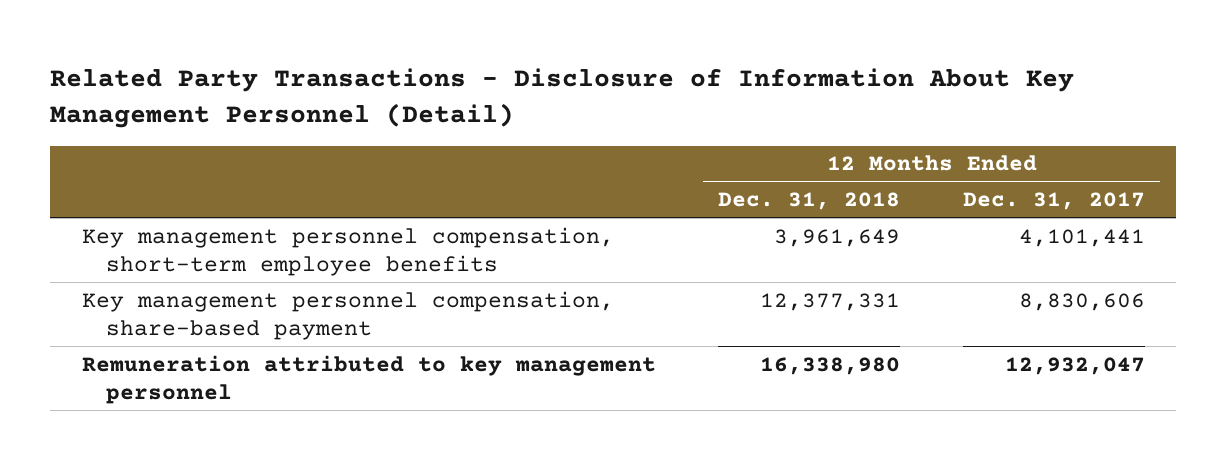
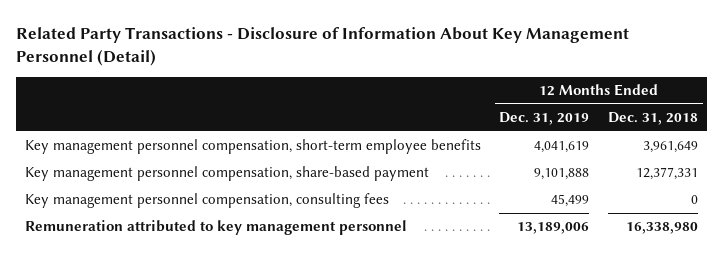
- | 12 Months Ended Dec. 31, 2018 | 12 Months Ended Dec. 31, 2017
+ | 12 Months Ended Dec. 31, 2019 | 12 Months Ended Dec. 31, 2018
+ Key management personnel compensation, consulting fees | 45,499 | 0

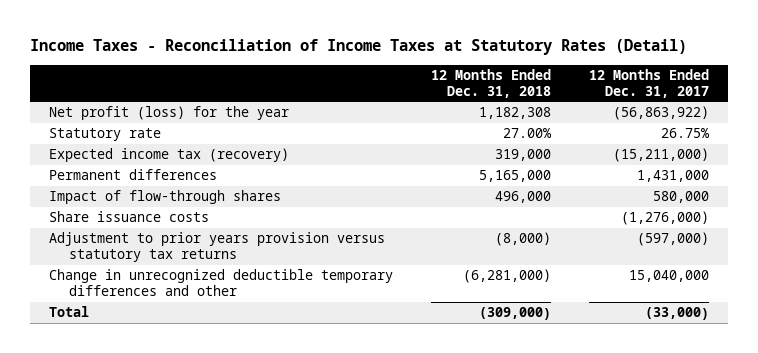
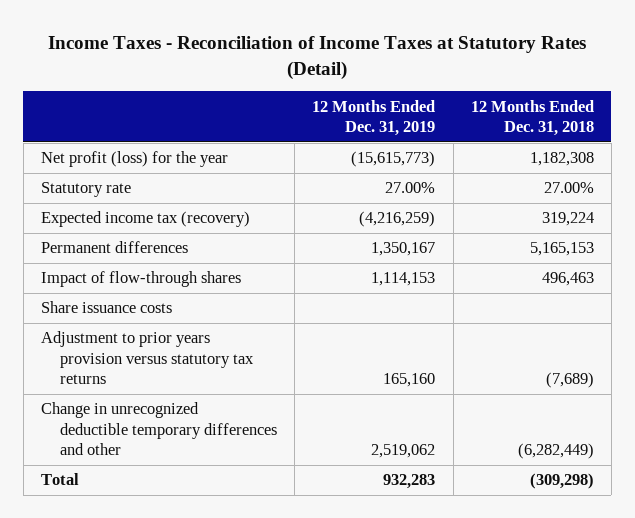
- | 12 Months Ended Dec. 31, 2018 | 12 Months Ended Dec. 31, 2017
+ | 12 Months Ended Dec. 31, 2019 | 12 Months Ended Dec. 31, 2018
- Expected income tax (recovery) | 319,000 | (15,211,000)
- Permanent differences | 5,165,000 | 1,431,000
- Impact of flow-through shares | 496,000 | 580,000
+ Expected income tax (recovery) | (4,216,259) | 319,224
+ Permanent differences | 1,350,167 | 5,165,153
+ Impact of flow-through shares | 1,114,153 | 496,463
- Adjustment to prior years provision versus statutory tax returns | (8,000) | (597,000)
- Change in unrecognized deductible temporary differences and other | (6,281,000) | 15,040,000
- Total | (309,000) | (33,000)
+ Adjustment to prior years provision versus statutory tax returns | 165,160 | (7,689)
+ Change in unrecognized deductible temporary differences and other | 2,519,062 | (6,282,449)
+ Total | 932,283 | (309,298)

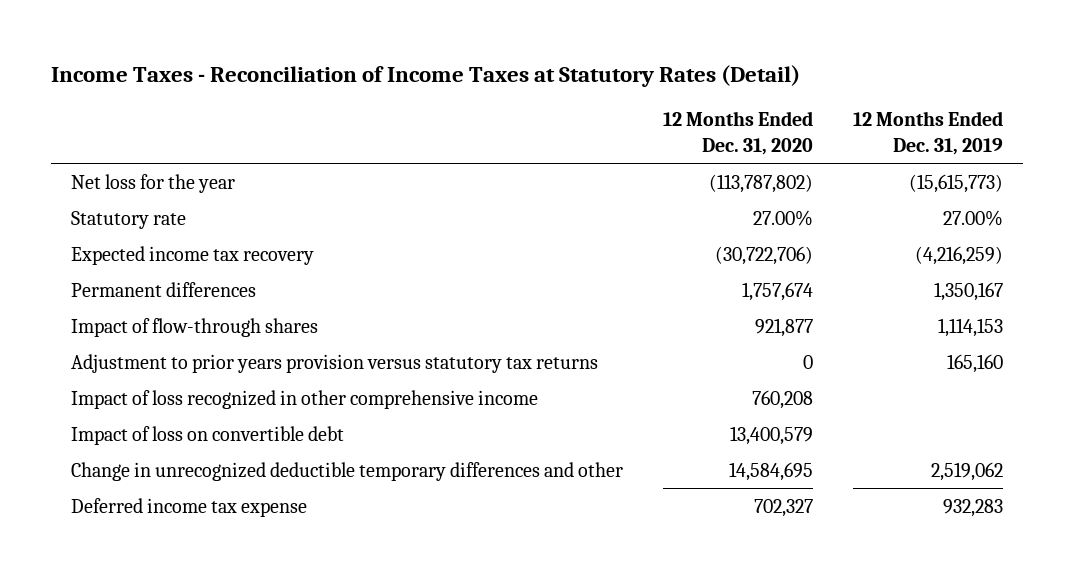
- | 12 Months Ended Dec. 31, 2019 | 12 Months Ended Dec. 31, 2018
+ | 12 Months Ended Dec. 31, 2020 | 12 Months Ended Dec. 31, 2019
- Net profit (loss) for the year | (15,615,773) | 1,182,308
+ Net loss for the year | (113,787,802) | (15,615,773)
- Expected income tax (recovery) | (4,216,259) | 319,224
+ Expected income tax recovery | (30,722,706) | (4,216,259)
- Share issuance costs
+ Impact of loss recognized in other comprehensive income | 760,208 |
+ Impact of loss on convertible debt | 13,400,579 |
- Total | 932,283 | (309,298)
+ Deferred income tax expense | 702,327 | 932,283

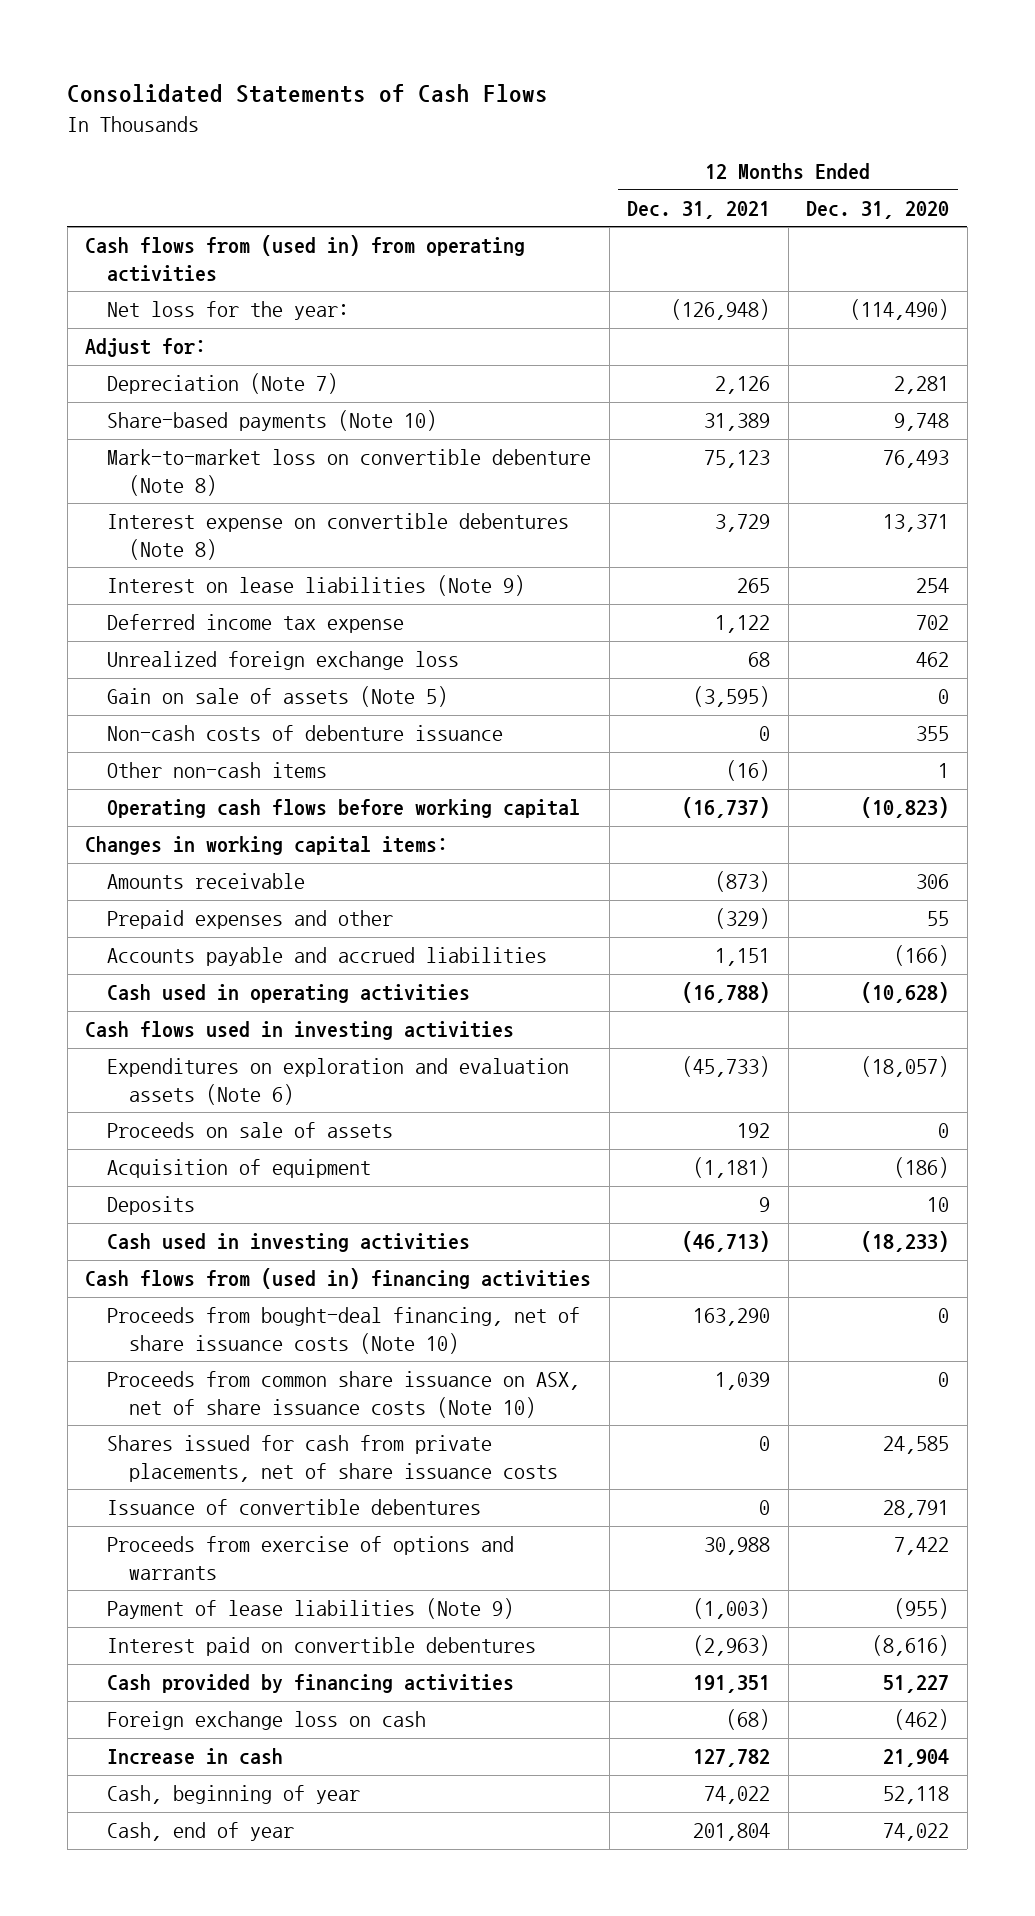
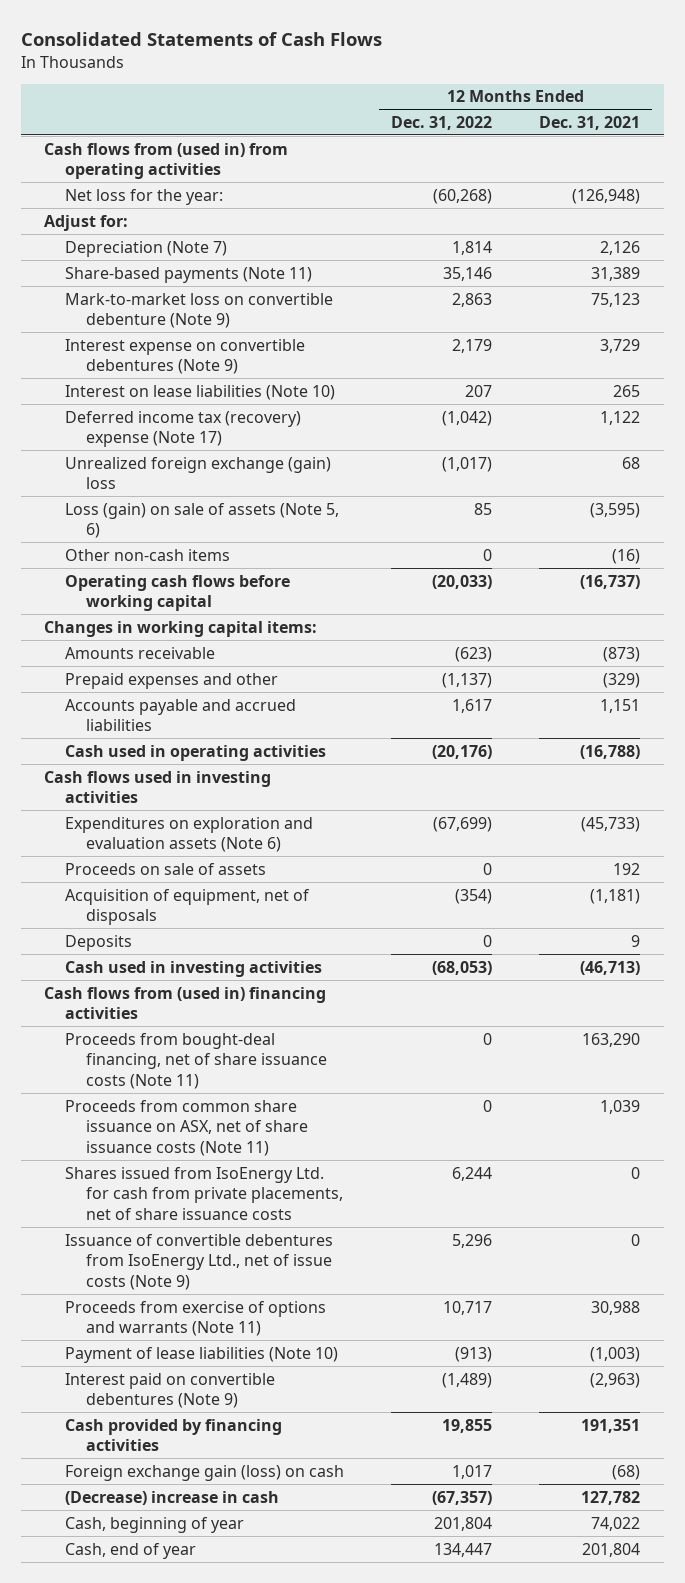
- | 12 Months Ended Dec. 31, 2021 | 12 Months Ended Dec. 31, 2020
+ | 12 Months Ended Dec. 31, 2022 | 12 Months Ended Dec. 31, 2021
- Share-based payments (Note 10) | 31,389 | 9,748
- Mark-to-market loss on convertible debenture (Note 8) | 75,123 | 76,493
- Interest expense on convertible debentures (Note 8) | 3,729 | 13,371
- Interest on lease liabilities (Note 9) | 265 | 254
- Deferred income tax expense | 1,122 | 702
- Unrealized foreign exchange loss | 68 | 462
- Gain on sale of assets (Note 5) | (3,595) | 0
- Non-cash costs of debenture issuance | 0 | 355
+ Share-based payments (Note 11) | 35,146 | 31,389
+ Mark-to-market loss on convertible debenture (Note 9) | 2,863 | 75,123
+ Interest expense on convertible debentures (Note 9) | 2,179 | 3,729
+ Interest on lease liabilities (Note 10) | 207 | 265
+ Deferred income tax (recovery) expense (Note 17) | (1,042) | 1,122
+ Unrealized foreign exchange (gain) loss | (1,017) | 68
+ Loss (gain) on sale of assets (Note 5, 6) | 85 | (3,595)
- Acquisition of equipment | (1,181) | (186)
+ Acquisition of equipment, net of disposals | (354) | (1,181)
- Proceeds from bought-deal financing, net of share issuance costs (Note 10) | 163,290 | 0
- Proceeds from common share issuance on ASX, net of share issuance costs (Note 10) | 1,039 | 0
- Shares issued for cash from private placements, net of share issuance costs | 0 | 24,585
- Issuance of convertible debentures | 0 | 28,791
- Proceeds from exercise of options and warrants | 30,988 | 7,422
- Payment of lease liabilities (Note 9) | (1,003) | (955)
- Interest paid on convertible debentures | (2,963) | (8,616)
+ Proceeds from bought-deal financing, net of share issuance costs (Note 11) | 0 | 163,290
+ Proceeds from common share issuance on ASX, net of share issuance costs (Note 11) | 0 | 1,039
+ Shares issued from IsoEnergy Ltd. for cash from private placements, net of share issuance costs | 6,244 | 0
+ Issuance of convertible debentures from IsoEnergy Ltd., net of issue costs (Note 9) | 5,296 | 0
+ Proceeds from exercise of options and warrants (Note 11) | 10,717 | 30,988
+ Payment of lease liabilities (Note 10) | (913) | (1,003)
+ Interest paid on convertible debentures (Note 9) | (1,489) | (2,963)
- Foreign exchange loss on cash | (68) | (462)
- Increase in cash | 127,782 | 21,904
+ Foreign exchange gain (loss) on cash | 1,017 | (68)
+ (Decrease) increase in cash | (67,357) | 127,782

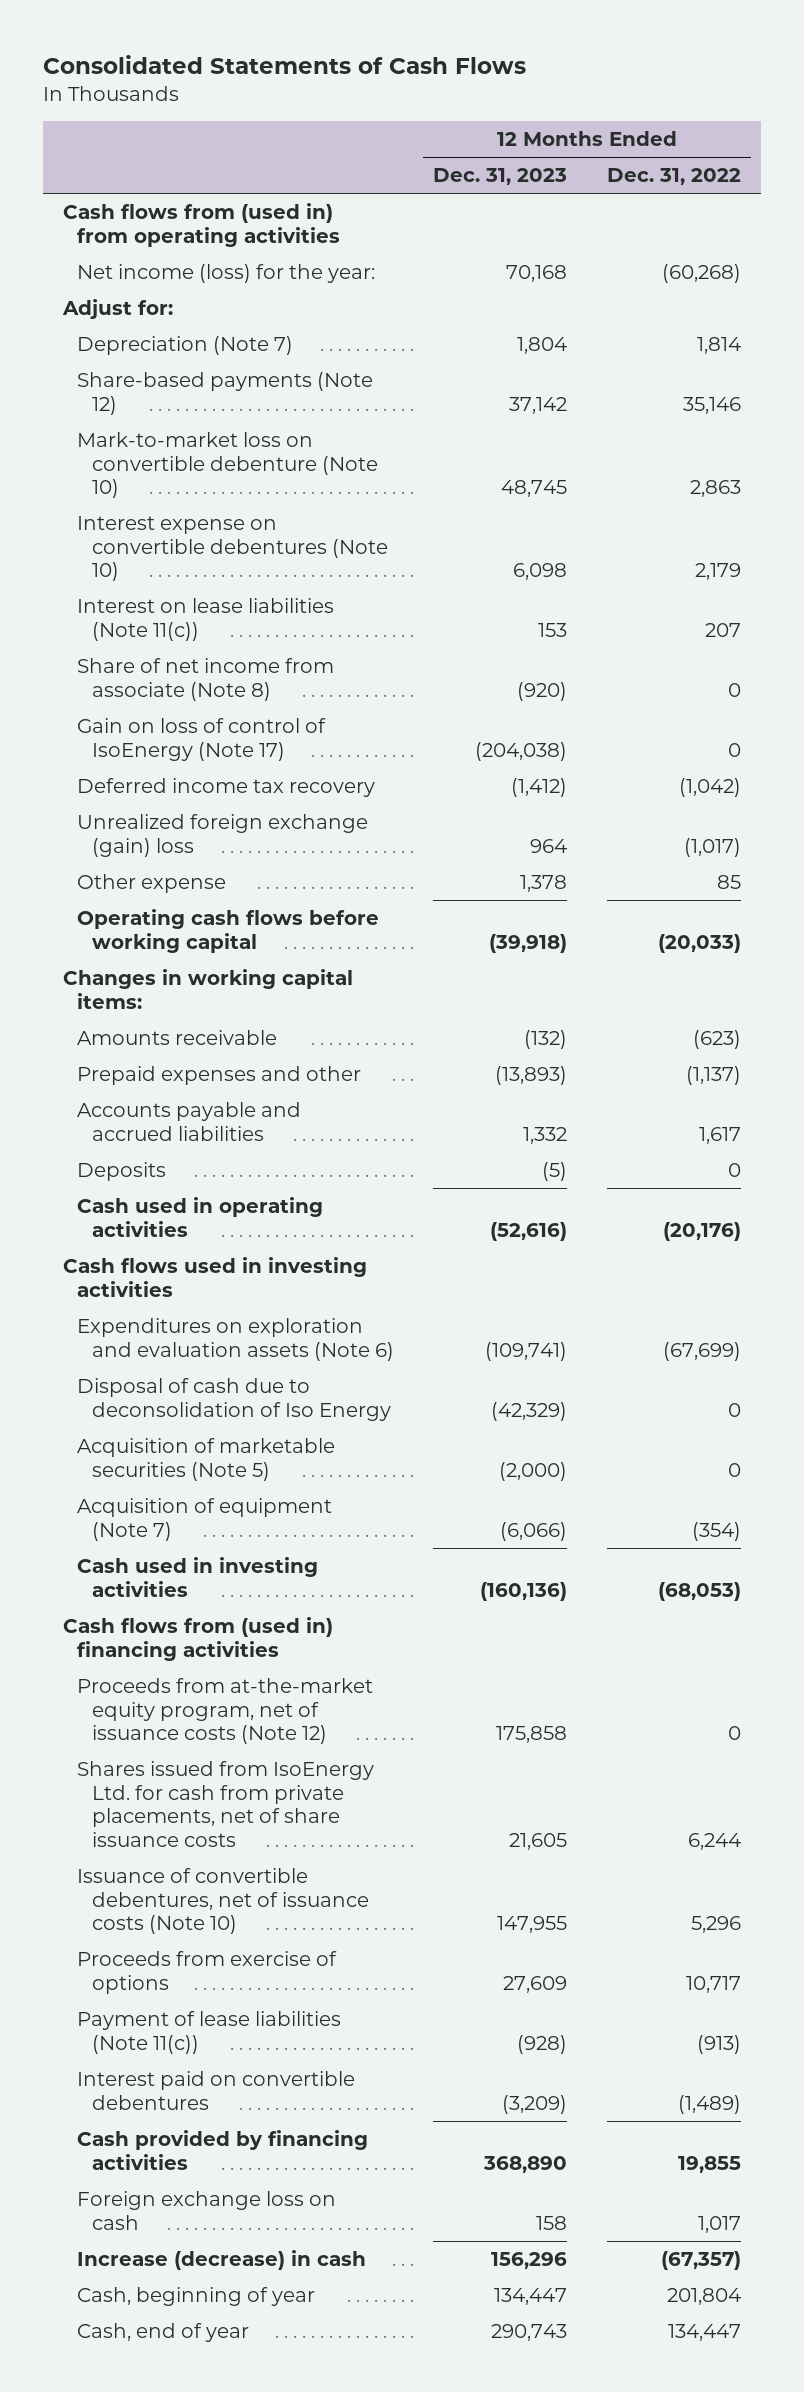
- | 12 Months Ended Dec. 31, 2022 | 12 Months Ended Dec. 31, 2021
+ | 12 Months Ended Dec. 31, 2023 | 12 Months Ended Dec. 31, 2022
- Net loss for the year: | (60,268) | (126,948)
+ Net income (loss) for the year: | 70,168 | (60,268)
- Share-based payments (Note 11) | 35,146 | 31,389
- Mark-to-market loss on convertible debenture (Note 9) | 2,863 | 75,123
- Interest expense on convertible debentures (Note 9) | 2,179 | 3,729
- Interest on lease liabilities (Note 10) | 207 | 265
- Deferred income tax (recovery) expense (Note 17) | (1,042) | 1,122
+ Share-based payments (Note 12) | 37,142 | 35,146
+ Mark-to-market loss on convertible debenture (Note 10) | 48,745 | 2,863
+ Interest expense on convertible debentures (Note 10) | 6,098 | 2,179
+ Interest on lease liabilities (Note 11(c)) | 153 | 207
+ Share of net income from associate (Note 8) | (920) | 0
+ Gain on loss of control of IsoEnergy (Note 17) | (204,038) | 0
+ Deferred income tax recovery | (1,412) | (1,042)
- Loss (gain) on sale of assets (Note 5, 6) | 85 | (3,595)
- Other non-cash items | 0 | (16)
+ Other expense | 1,378 | 85
moved up: Deposits | (5) | 0
- Proceeds on sale of assets | 0 | 192
- Acquisition of equipment, net of disposals | (354) | (1,181)
+ Disposal of cash due to deconsolidation of Iso Energy | (42,329) | 0
+ Acquisition of marketable securities (Note 5) | (2,000) | 0
+ Acquisition of equipment (Note 7) | (6,066) | (354)
- Proceeds from bought-deal financing, net of share issuance costs (Note 11) | 0 | 163,290
- Proceeds from common share issuance on ASX, net of share issuance costs (Note 11) | 0 | 1,039
+ Proceeds from at-the-market equity program, net of issuance costs (Note 12) | 175,858 | 0
- Issuance of convertible debentures from IsoEnergy Ltd., net of issue costs (Note 9) | 5,296 | 0
- Proceeds from exercise of options and warrants (Note 11) | 10,717 | 30,988
- Payment of lease liabilities (Note 10) | (913) | (1,003)
- Interest paid on convertible debentures (Note 9) | (1,489) | (2,963)
+ Issuance of convertible debentures, net of issuance costs (Note 10) | 147,955 | 5,296
+ Proceeds from exercise of options | 27,609 | 10,717
+ Payment of lease liabilities (Note 11(c)) | (928) | (913)
+ Interest paid on convertible debentures | (3,209) | (1,489)
- Foreign exchange gain (loss) on cash | 1,017 | (68)
- (Decrease) increase in cash | (67,357) | 127,782
+ Foreign exchange loss on cash | 158 | 1,017
+ Increase (decrease) in cash | 156,296 | (67,357)

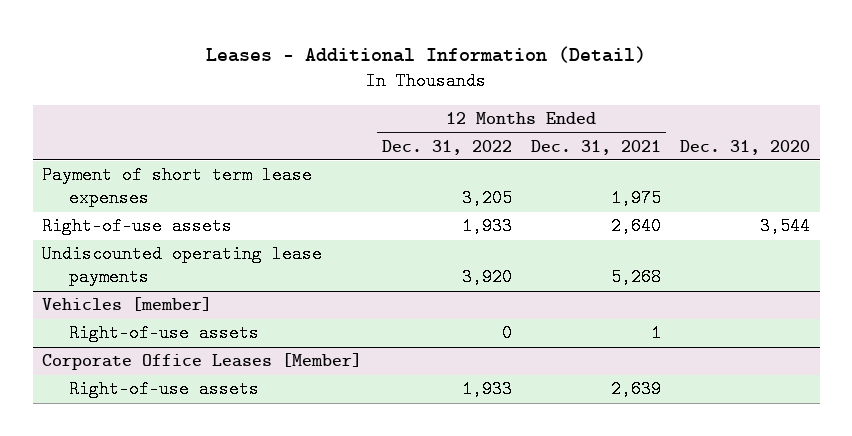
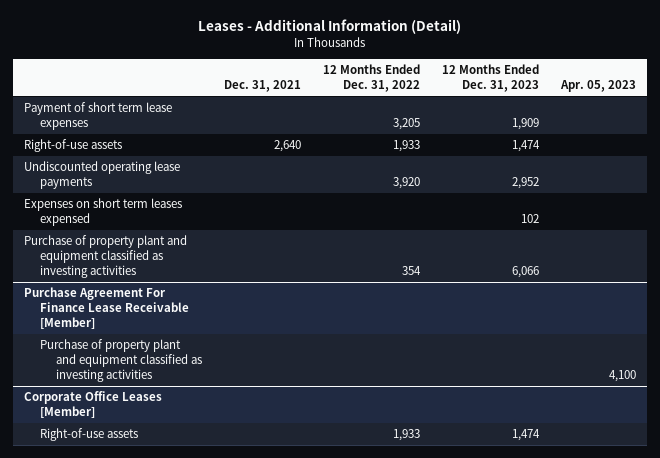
- | 12 Months Ended Dec. 31, 2022 | 12 Months Ended Dec. 31, 2021 | Dec. 31, 2020
+ | Dec. 31, 2021 | 12 Months Ended Dec. 31, 2022 | 12 Months Ended Dec. 31, 2023 | Apr. 05, 2023
- Vehicles [member]
- Right-of-use assets | 0 | 1 |
+ Expenses on short term leases expensed | | | 102 |
+ Purchase of property plant and equipment classified as investing activities | | 354 | 6,066 |
+ Purchase Agreement For Finance Lease Receivable [Member]
+ Purchase of property plant and equipment classified as investing activities | | | | 4,100

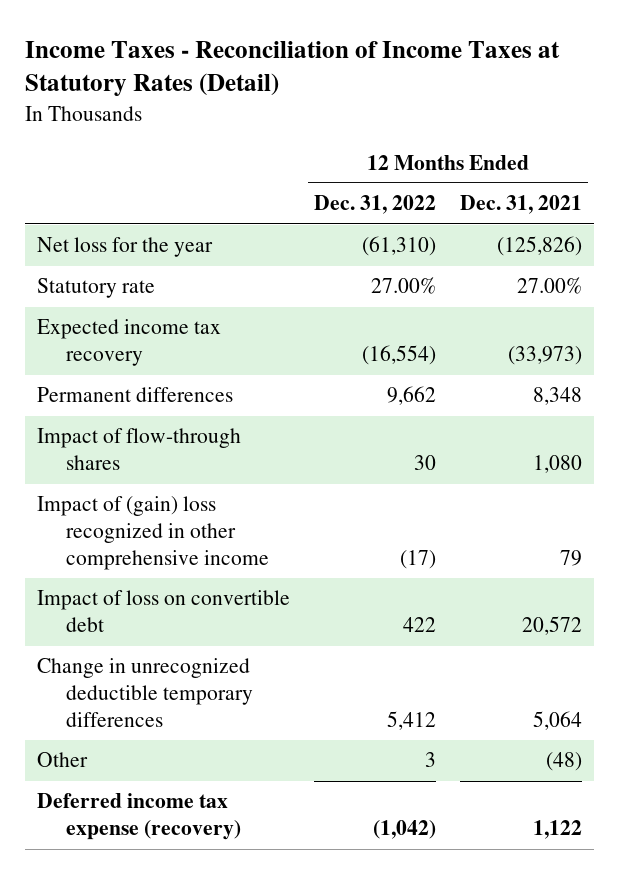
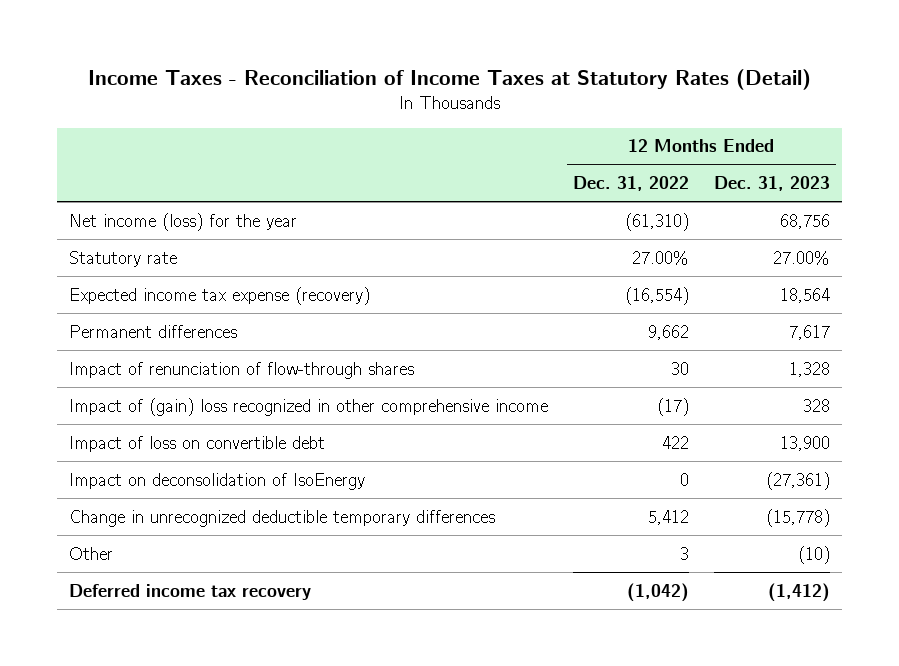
- | 12 Months Ended Dec. 31, 2022 | 12 Months Ended Dec. 31, 2021
+ | 12 Months Ended Dec. 31, 2022 | 12 Months Ended Dec. 31, 2023
- Net loss for the year | (61,310) | (125,826)
+ Net income (loss) for the year | (61,310) | 68,756
- Expected income tax recovery | (16,554) | (33,973)
+ Expected income tax expense (recovery) | (16,554) | 18,564
- Impact of flow-through shares | 30 | 1,080
+ Impact of renunciation of flow-through shares | 30 | 1,328
+ Impact on deconsolidation of IsoEnergy | 0 | (27,361)
- Deferred income tax expense (recovery) | (1,042) | 1,122
+ Deferred income tax recovery | (1,042) | (1,412)

